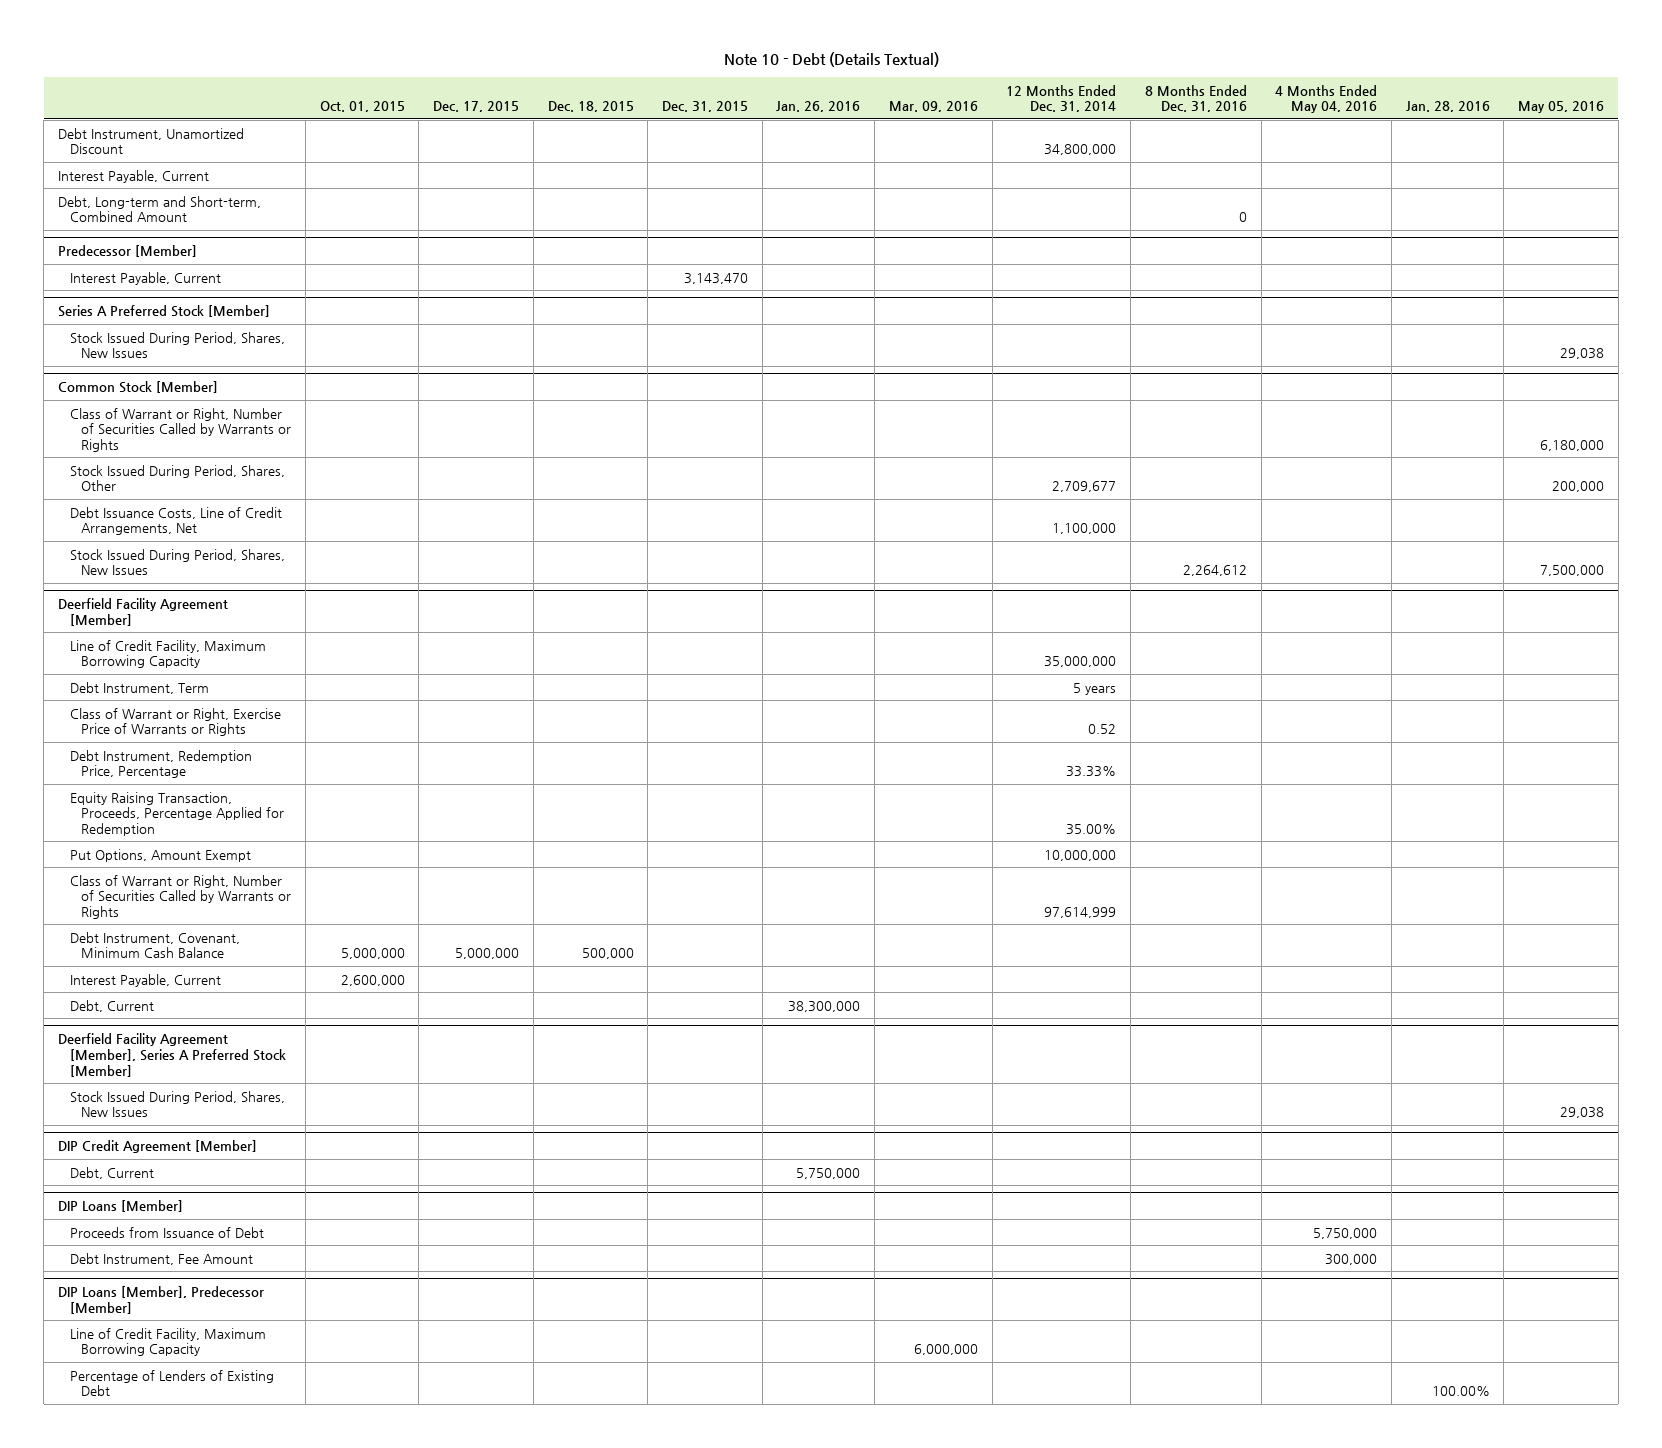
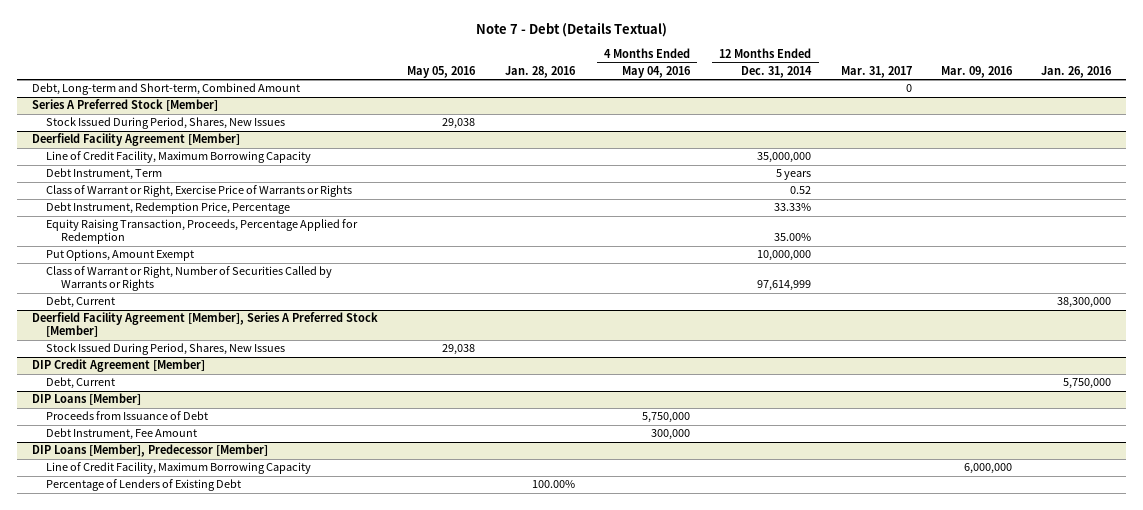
- Note 10 - Debt (Details Textual)
+ Note 7 - Debt (Details Textual)
- | Oct. 01, 2015 | Dec. 17, 2015 | Dec. 18, 2015 | Dec. 31, 2015 | Jan. 26, 2016 | Mar. 09, 2016 | 12 Months Ended Dec. 31, 2014 | 8 Months Ended Dec. 31, 2016 | 4 Months Ended May 04, 2016 | Jan. 28, 2016 | May 05, 2016
+ | May 05, 2016 | Jan. 28, 2016 | 4 Months Ended May 04, 2016 | 12 Months Ended Dec. 31, 2014 | Mar. 31, 2017 | Mar. 09, 2016 | Jan. 26, 2016
- Debt Instrument, Unamortized Discount | | | | | | | 34,800,000 | | | |
- Interest Payable, Current
- Predecessor [Member]
- Interest Payable, Current | | | | 3,143,470 | | | | | | |
- Common Stock [Member]
- Class of Warrant or Right, Number of Securities Called by Warrants or Rights | | | | | | | | | | | 6,180,000
- Stock Issued During Period, Shares, Other | | | | | | | 2,709,677 | | | | 200,000
- Debt Issuance Costs, Line of Credit Arrangements, Net | | | | | | | 1,100,000 | | | |
- Stock Issued During Period, Shares, New Issues | | | | | | | | 2,264,612 | | | 7,500,000
@ Deerfield Facility Agreement [Member]
- Debt Instrument, Covenant, Minimum Cash Balance | 5,000,000 | 5,000,000 | 500,000 | | | | | | | |
- Interest Payable, Current | 2,600,000 | | | | | | | | | |

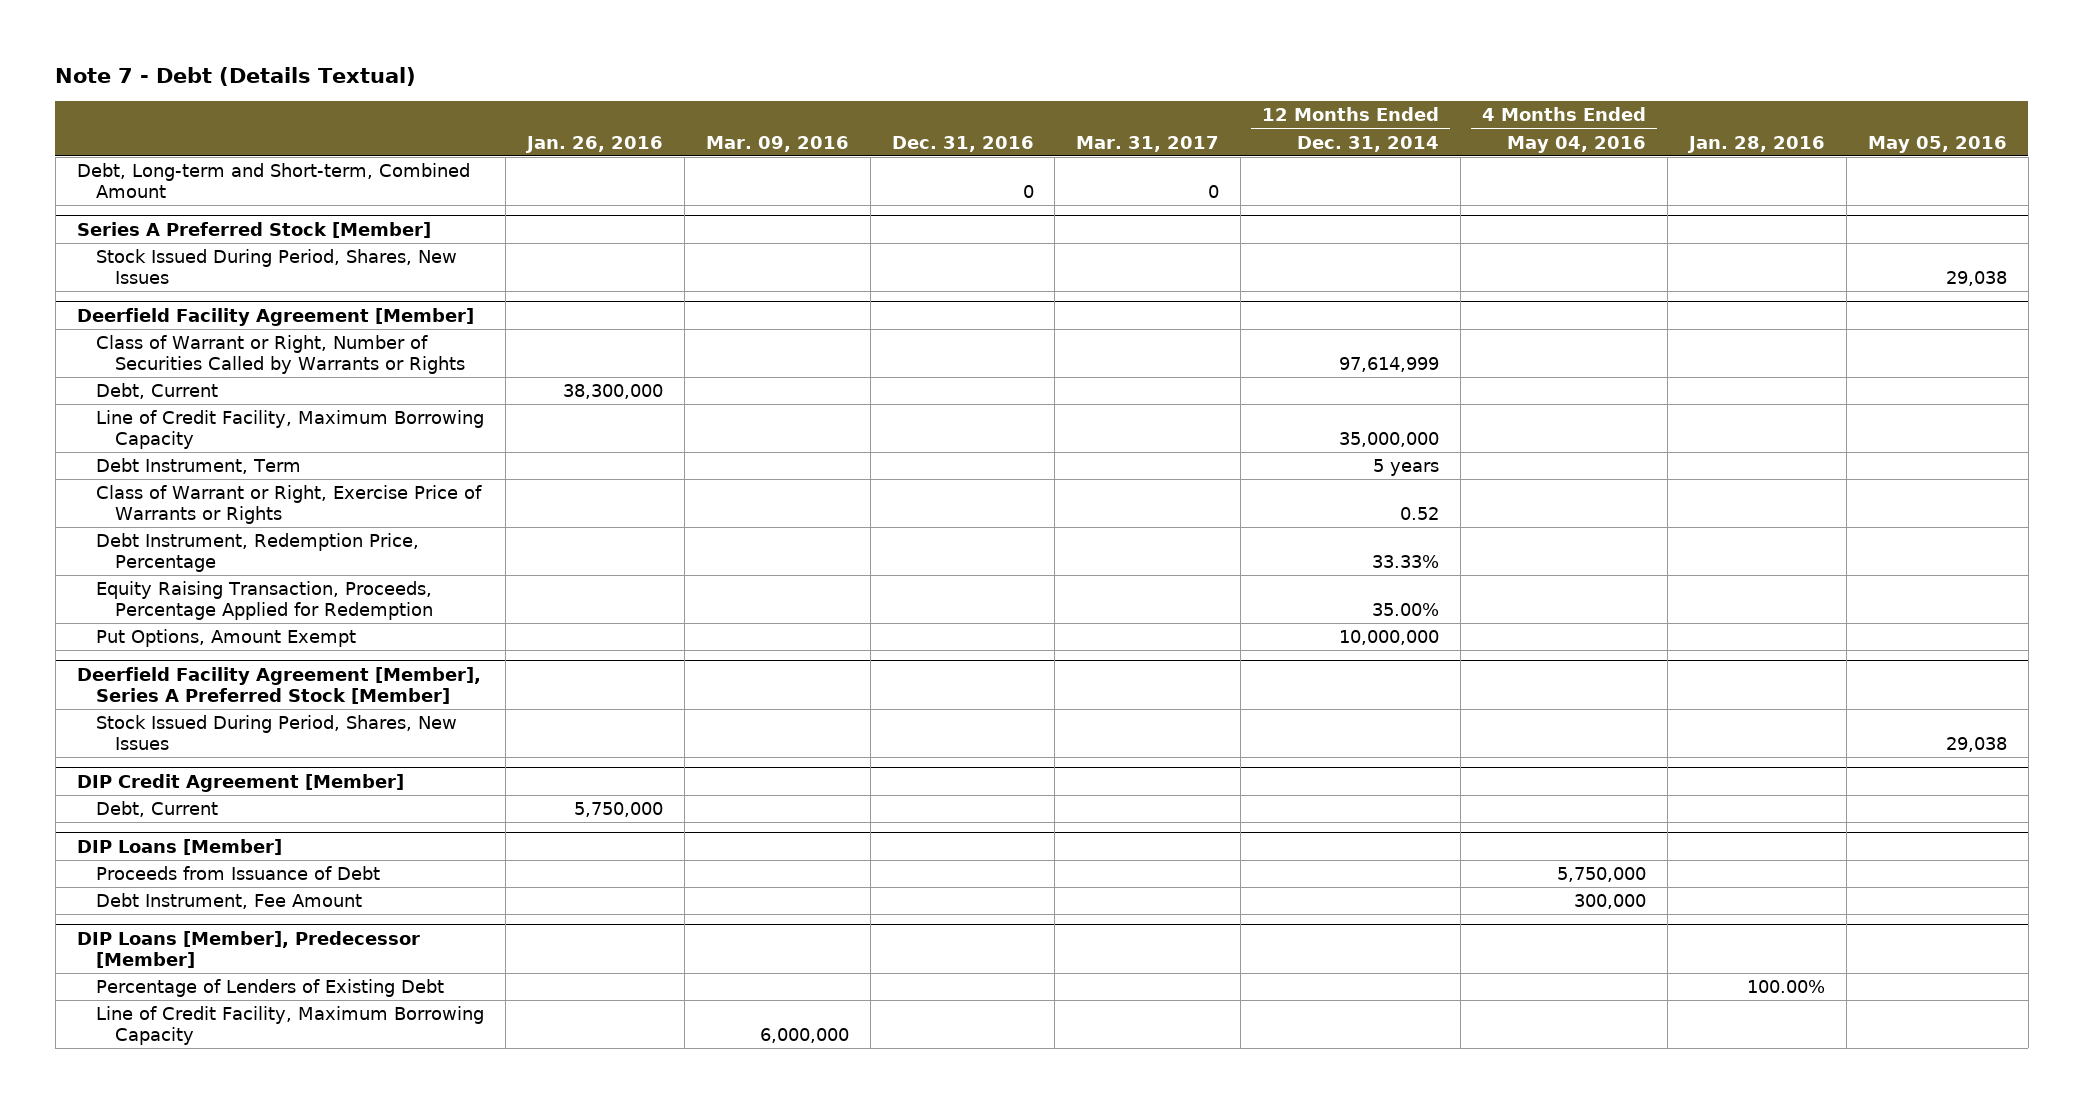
- | May 05, 2016 | Jan. 28, 2016 | 4 Months Ended May 04, 2016 | 12 Months Ended Dec. 31, 2014 | Mar. 31, 2017 | Mar. 09, 2016 | Jan. 26, 2016
+ | Jan. 26, 2016 | Mar. 09, 2016 | Dec. 31, 2016 | Mar. 31, 2017 | 12 Months Ended Dec. 31, 2014 | 4 Months Ended May 04, 2016 | Jan. 28, 2016 | May 05, 2016
@ Deerfield Facility Agreement [Member]
moved up: Class of Warrant or Right, Number of Securities Called by Warrants or Rights | | | | | 97,614,999 | | |
moved up: Debt, Current | 38,300,000 | | | | | | |
@ DIP Loans [Member], Predecessor [Member]
moved down: Line of Credit Facility, Maximum Borrowing Capacity | | 6,000,000 | | | | | |

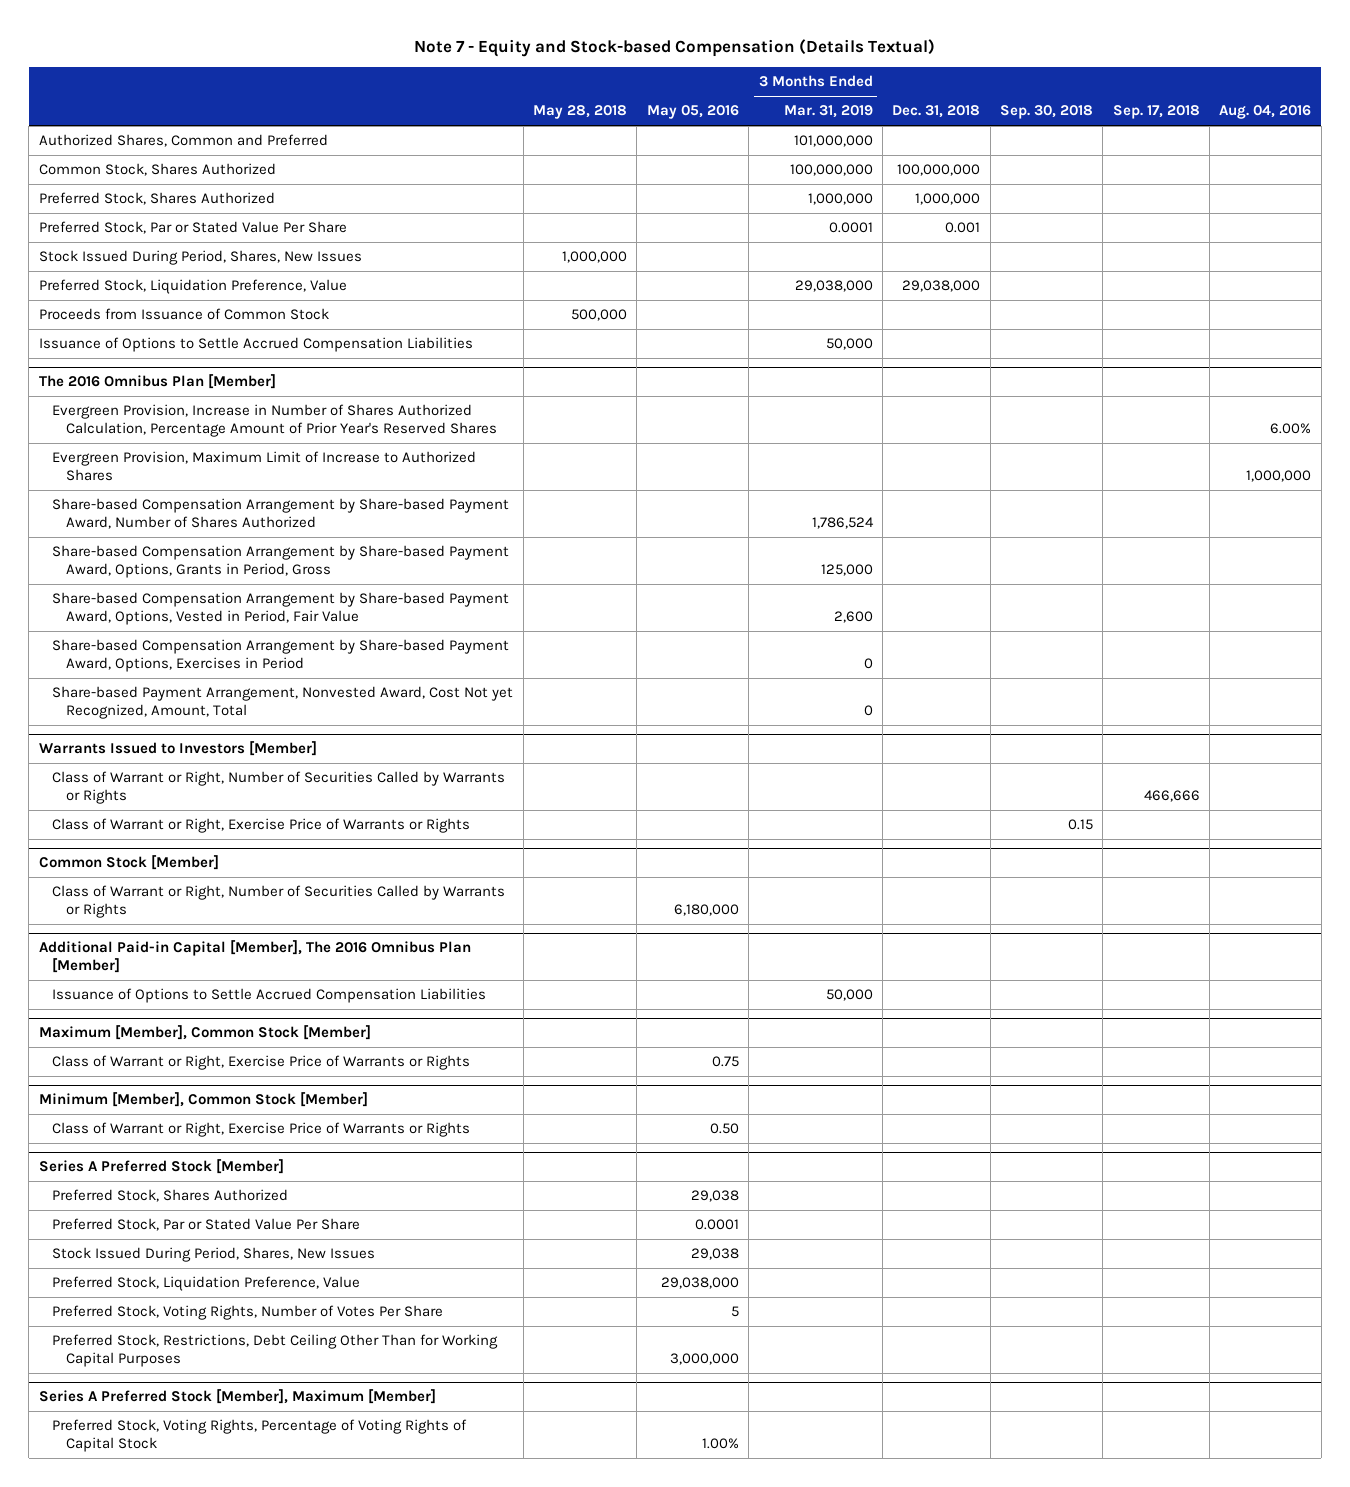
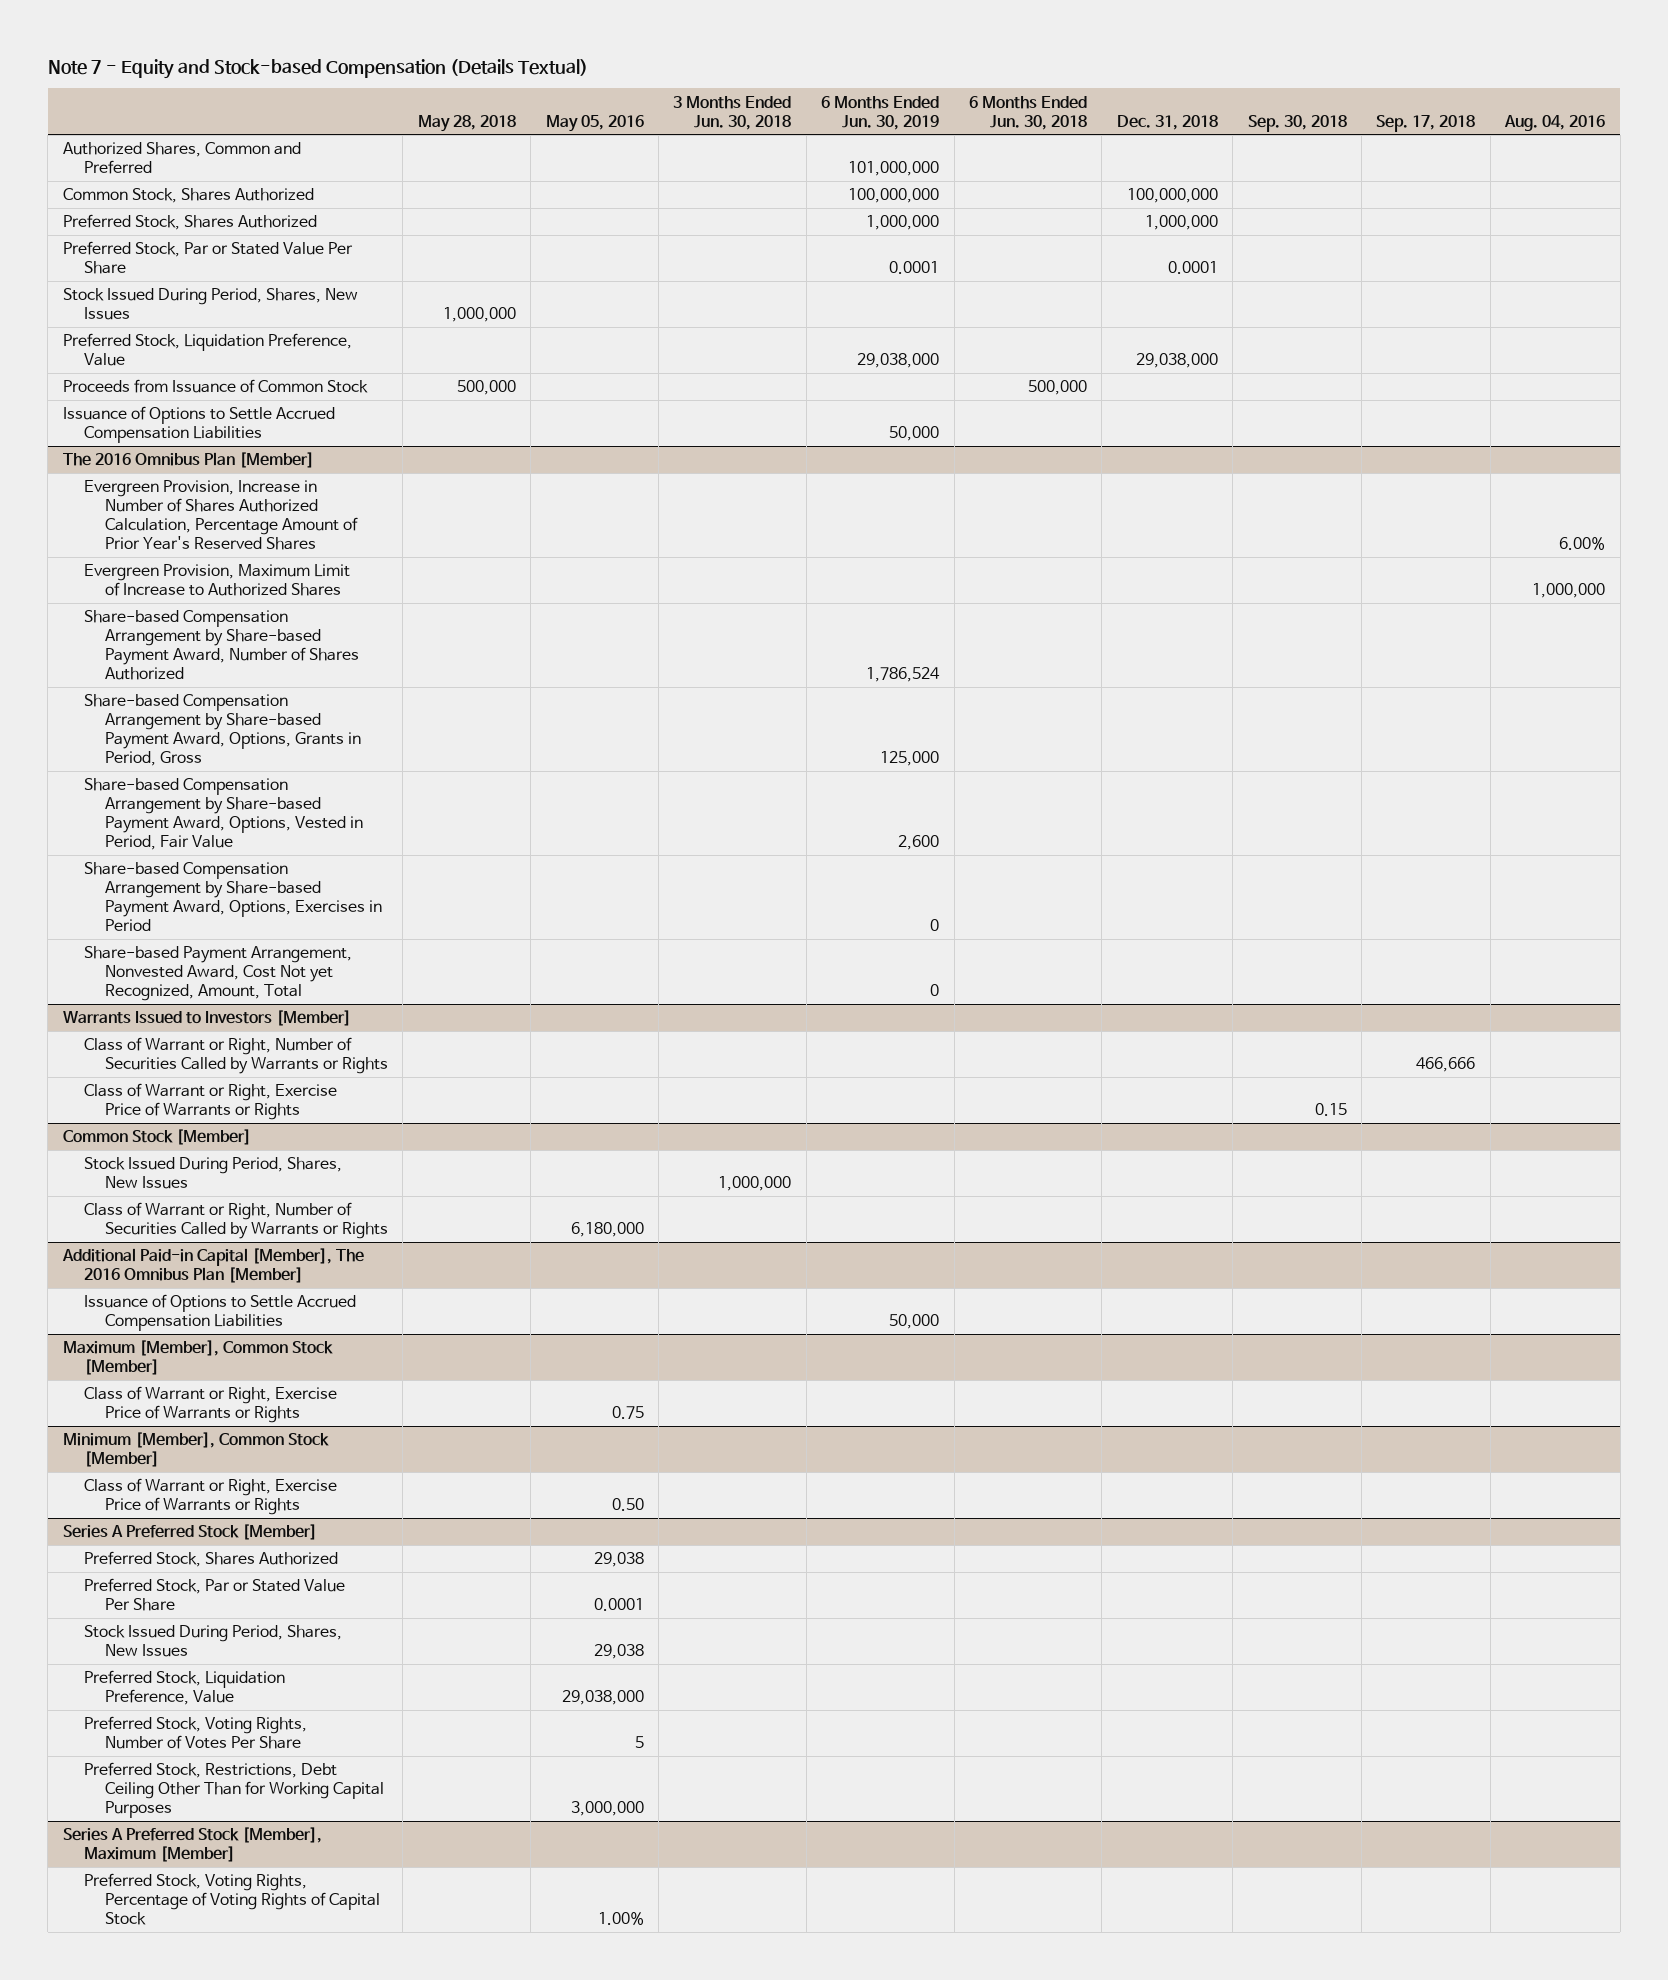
- | May 28, 2018 | May 05, 2016 | 3 Months Ended Mar. 31, 2019 | Dec. 31, 2018 | Sep. 30, 2018 | Sep. 17, 2018 | Aug. 04, 2016
+ | May 28, 2018 | May 05, 2016 | 3 Months Ended Jun. 30, 2018 | 6 Months Ended Jun. 30, 2019 | 6 Months Ended Jun. 30, 2018 | Dec. 31, 2018 | Sep. 30, 2018 | Sep. 17, 2018 | Aug. 04, 2016
- Preferred Stock, Par or Stated Value Per Share | | | 0.0001 | 0.001 | | |
+ Preferred Stock, Par or Stated Value Per Share | | | | 0.0001 | | 0.0001 | | |
@ Common Stock [Member]
+ Stock Issued During Period, Shares, New Issues | | | 1,000,000 | | | | | |

